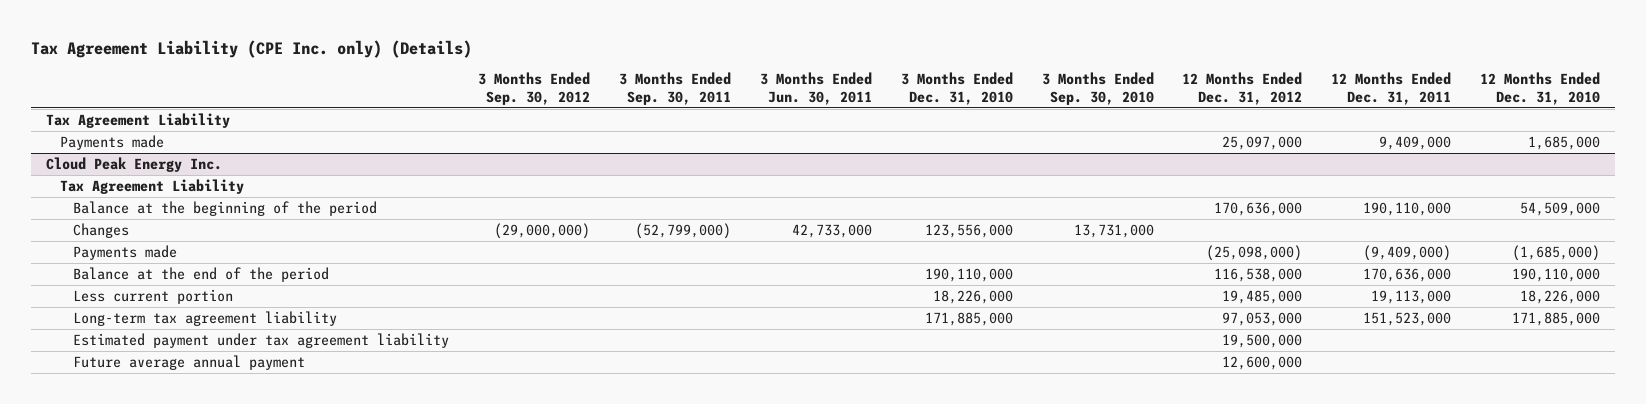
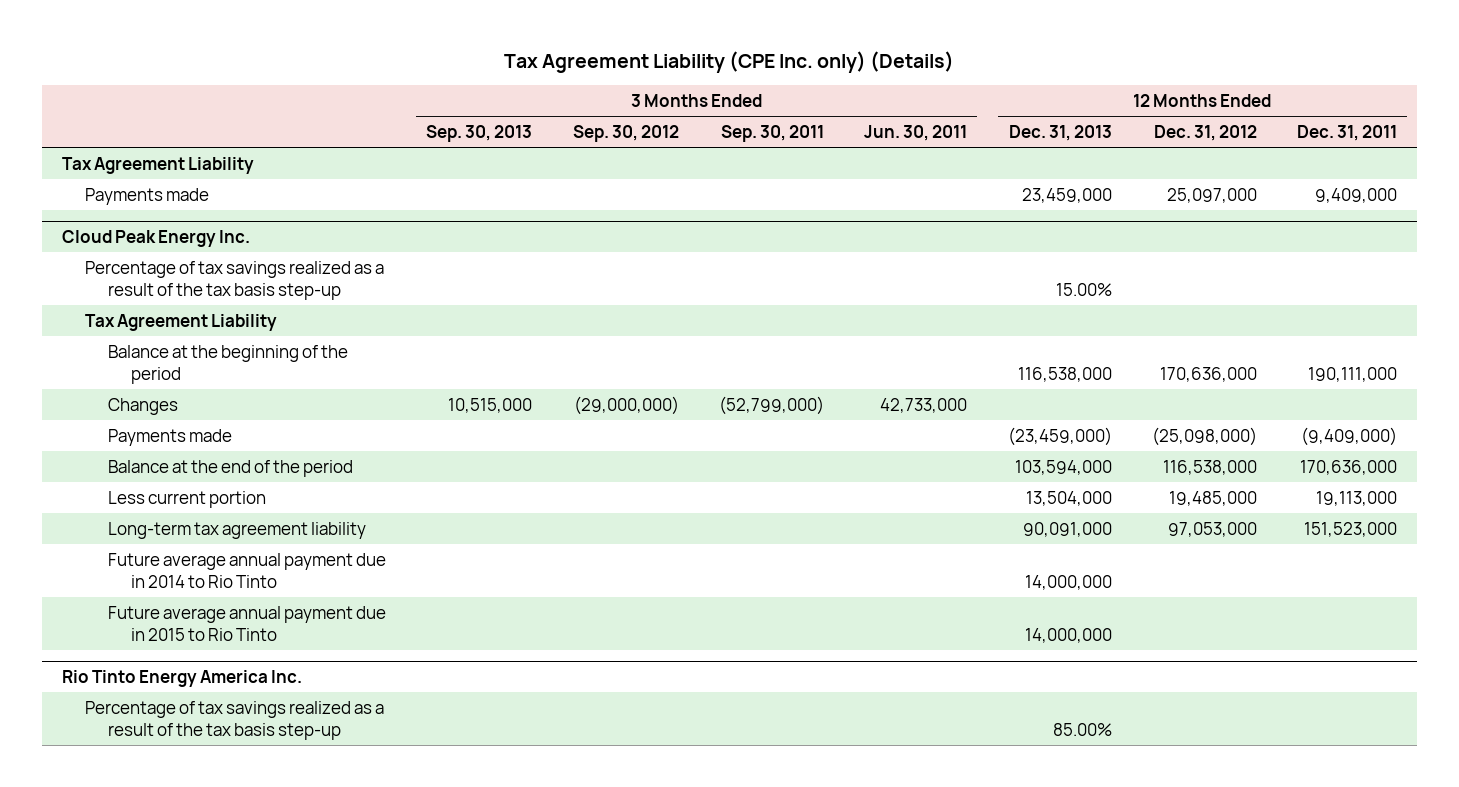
- | 3 Months Ended Sep. 30, 2012 | 3 Months Ended Sep. 30, 2011 | 3 Months Ended Jun. 30, 2011 | 3 Months Ended Dec. 31, 2010 | 3 Months Ended Sep. 30, 2010 | 12 Months Ended Dec. 31, 2012 | 12 Months Ended Dec. 31, 2011 | 12 Months Ended Dec. 31, 2010
+ | 3 Months Ended Sep. 30, 2013 | 3 Months Ended Sep. 30, 2012 | 3 Months Ended Sep. 30, 2011 | 3 Months Ended Jun. 30, 2011 | 12 Months Ended Dec. 31, 2013 | 12 Months Ended Dec. 31, 2012 | 12 Months Ended Dec. 31, 2011
@ Cloud Peak Energy Inc.
+ Percentage of tax savings realized as a result of the tax basis step-up | | | | | 15.00% | |
- Balance at the beginning of the period | | | | | | 170,636,000 | 190,110,000 | 54,509,000
+ Balance at the beginning of the period | | | | | 116,538,000 | 170,636,000 | 190,111,000
- Estimated payment under tax agreement liability | | | | | | 19,500,000 | |
- Future average annual payment | | | | | | 12,600,000 | |
+ Future average annual payment due in 2014 to Rio Tinto | | | | | 14,000,000 | |
+ Future average annual payment due in 2015 to Rio Tinto | | | | | 14,000,000 | |
+ Rio Tinto Energy America Inc.
+ Percentage of tax savings realized as a result of the tax basis step-up | | | | | 85.00% | |

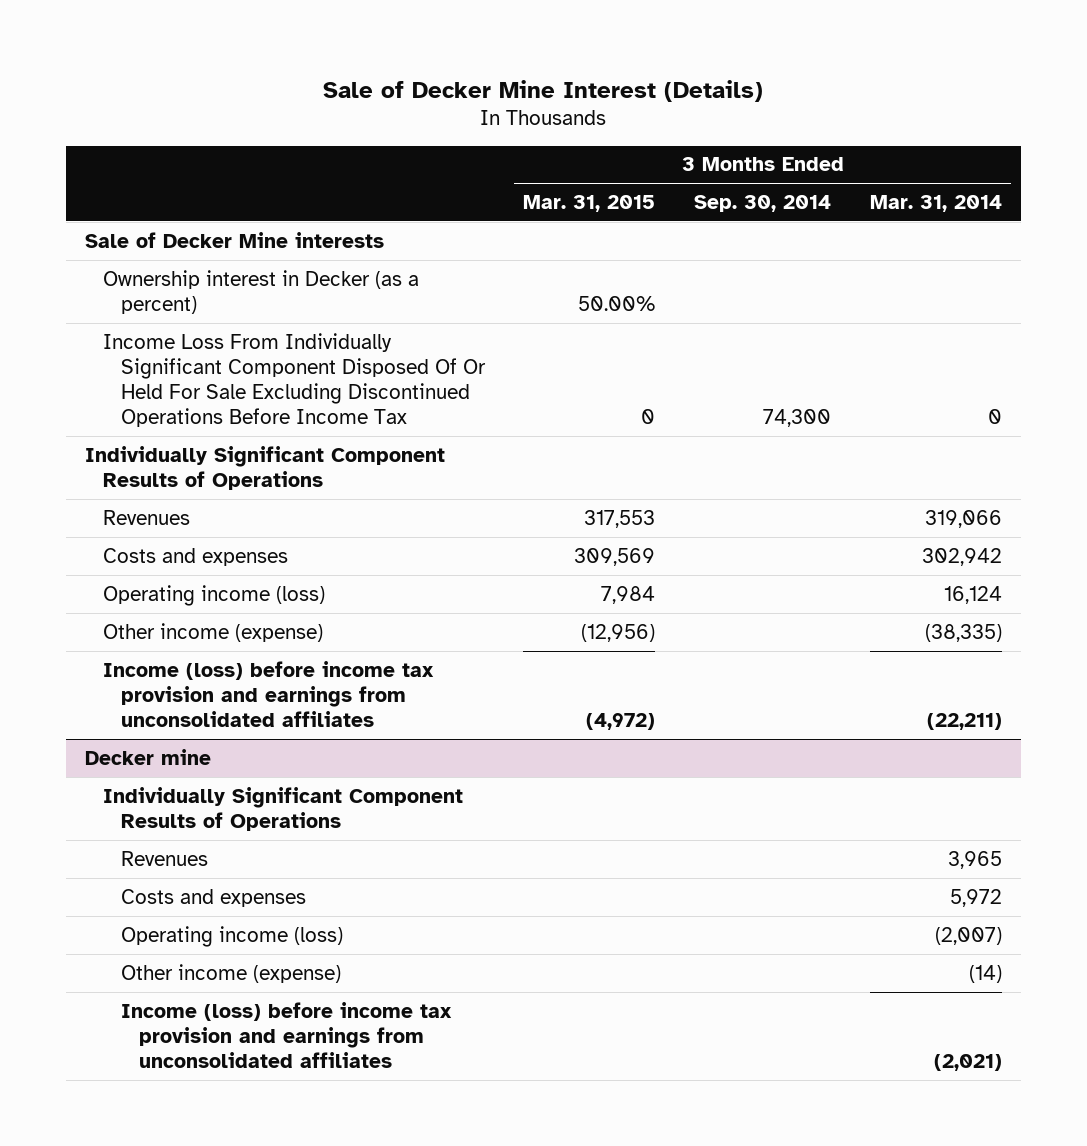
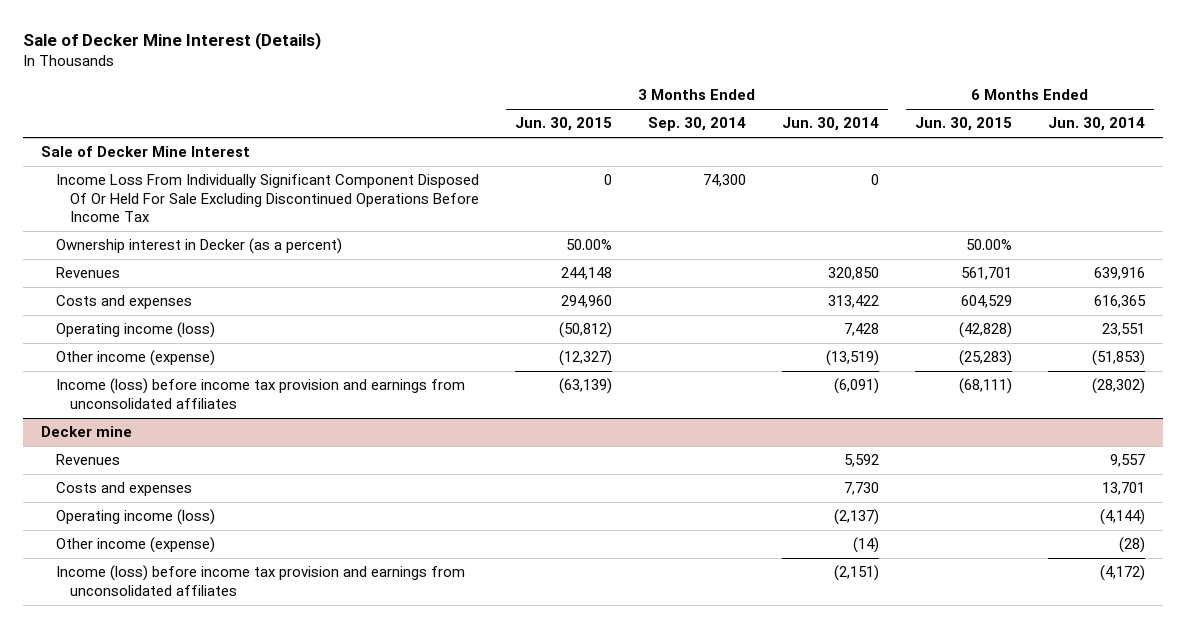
- | 3 Months Ended Mar. 31, 2015 | 3 Months Ended Sep. 30, 2014 | 3 Months Ended Mar. 31, 2014
+ | 3 Months Ended Jun. 30, 2015 | 3 Months Ended Sep. 30, 2014 | 3 Months Ended Jun. 30, 2014 | 6 Months Ended Jun. 30, 2015 | 6 Months Ended Jun. 30, 2014
- Sale of Decker Mine interests
+ Sale of Decker Mine Interest
- Individually Significant Component Results of Operations
moved down: Ownership interest in Decker (as a percent) | 50.00% | | | 50.00% |
@ Decker mine
- Individually Significant Component Results of Operations

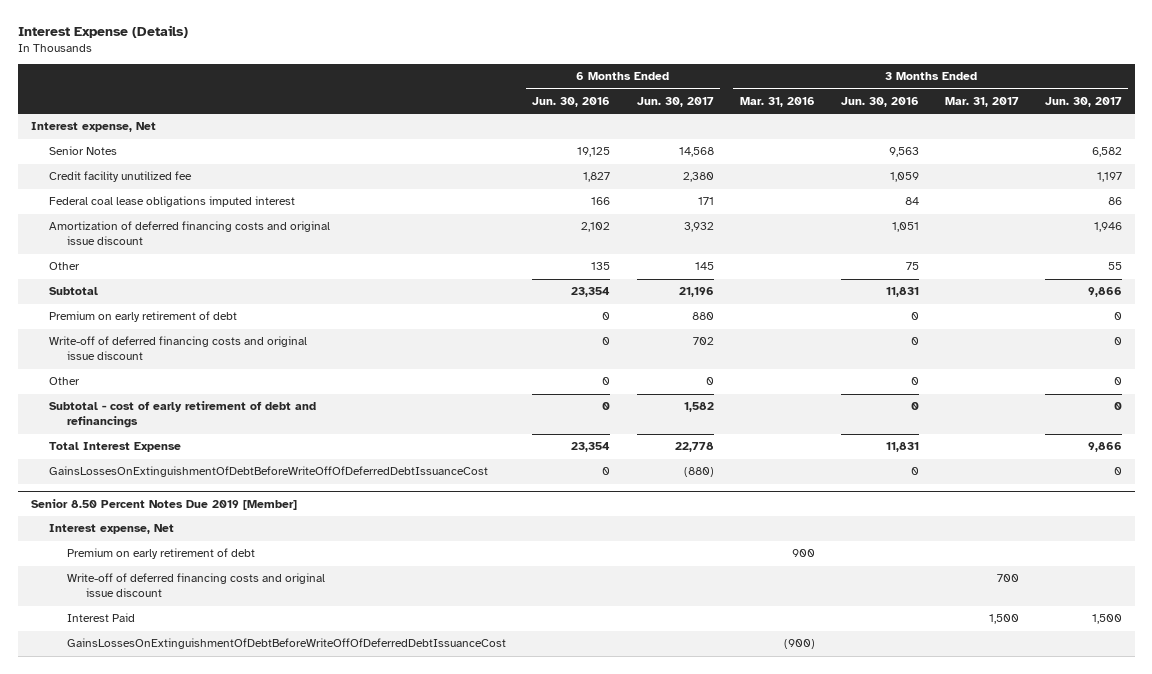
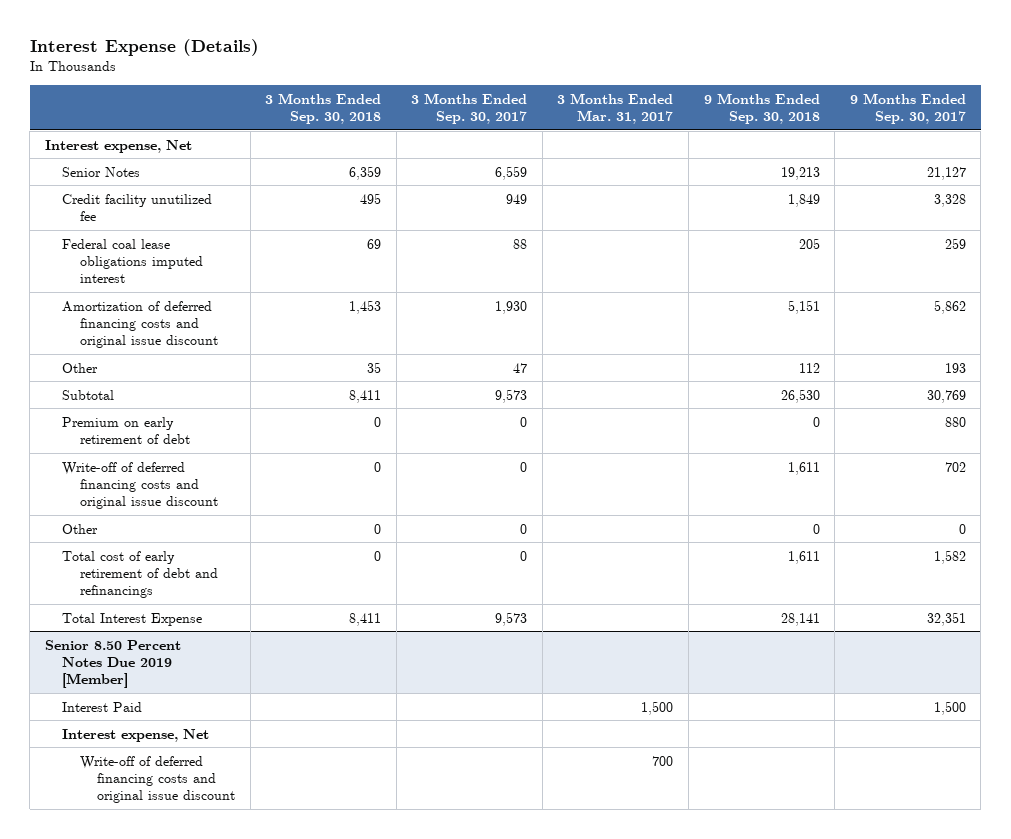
- | 6 Months Ended Jun. 30, 2016 | 6 Months Ended Jun. 30, 2017 | 3 Months Ended Mar. 31, 2016 | 3 Months Ended Jun. 30, 2016 | 3 Months Ended Mar. 31, 2017 | 3 Months Ended Jun. 30, 2017
+ | 3 Months Ended Sep. 30, 2018 | 3 Months Ended Sep. 30, 2017 | 3 Months Ended Mar. 31, 2017 | 9 Months Ended Sep. 30, 2018 | 9 Months Ended Sep. 30, 2017
- Subtotal - cost of early retirement of debt and refinancings | 0 | 1,582 | | 0 | | 0
+ Total cost of early retirement of debt and refinancings | 0 | 0 | | 1,611 | 1,582
- GainsLossesOnExtinguishmentOfDebtBeforeWriteOffOfDeferredDebtIssuanceCost | 0 | (880) | | 0 | | 0
@ Senior 8.50 Percent Notes Due 2019 [Member]
moved up: Interest Paid | | | 1,500 | | 1,500
- Premium on early retirement of debt | | | 900 | | |
- GainsLossesOnExtinguishmentOfDebtBeforeWriteOffOfDeferredDebtIssuanceCost | | | (900) | | |

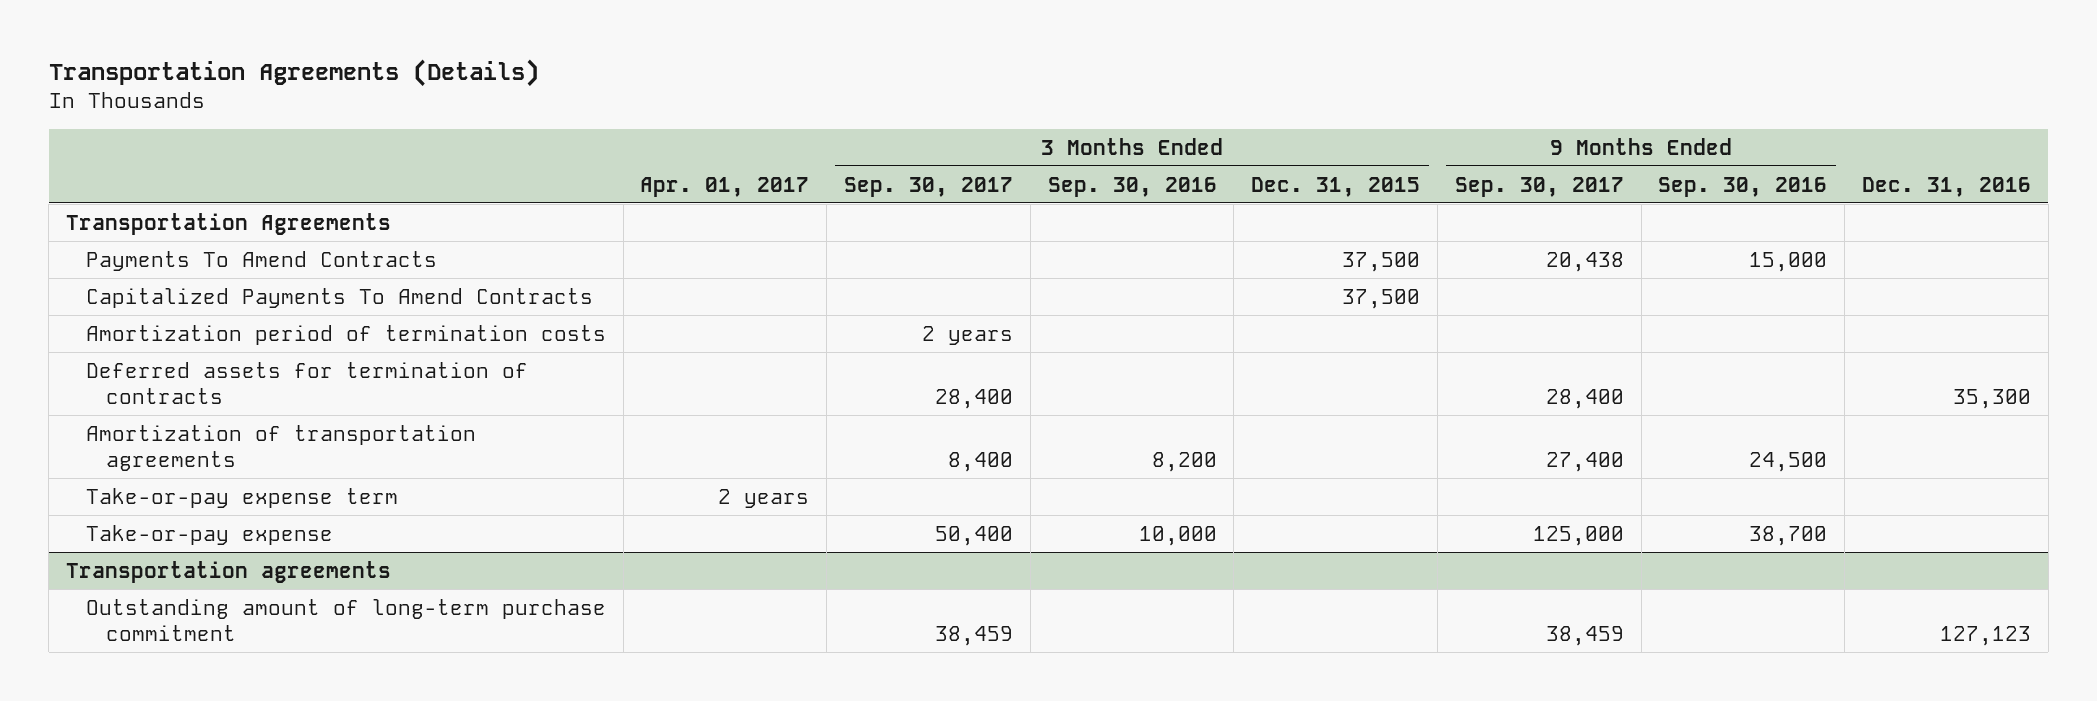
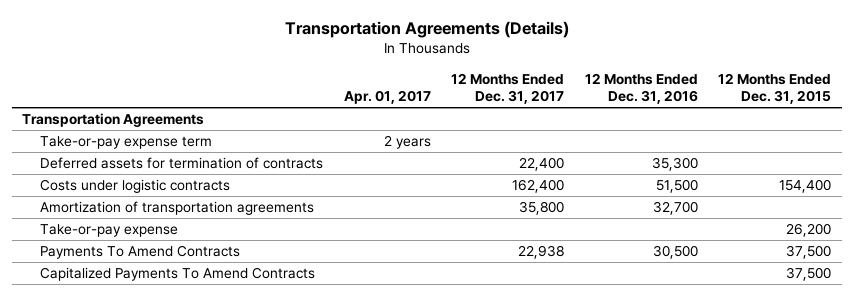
- | Apr. 01, 2017 | 3 Months Ended Sep. 30, 2017 | 3 Months Ended Sep. 30, 2016 | 3 Months Ended Dec. 31, 2015 | 9 Months Ended Sep. 30, 2017 | 9 Months Ended Sep. 30, 2016 | Dec. 31, 2016
+ | Apr. 01, 2017 | 12 Months Ended Dec. 31, 2017 | 12 Months Ended Dec. 31, 2016 | 12 Months Ended Dec. 31, 2015
- Amortization period of termination costs | | 2 years | | | | |
moved up: Take-or-pay expense term | 2 years | | |
+ Costs under logistic contracts | | 162,400 | 51,500 | 154,400
- Transportation agreements
- Outstanding amount of long-term purchase commitment | | 38,459 | | | 38,459 | | 127,123
moved down: Payments To Amend Contracts | | 22,938 | 30,500 | 37,500
moved down: Capitalized Payments To Amend Contracts | | | | 37,500

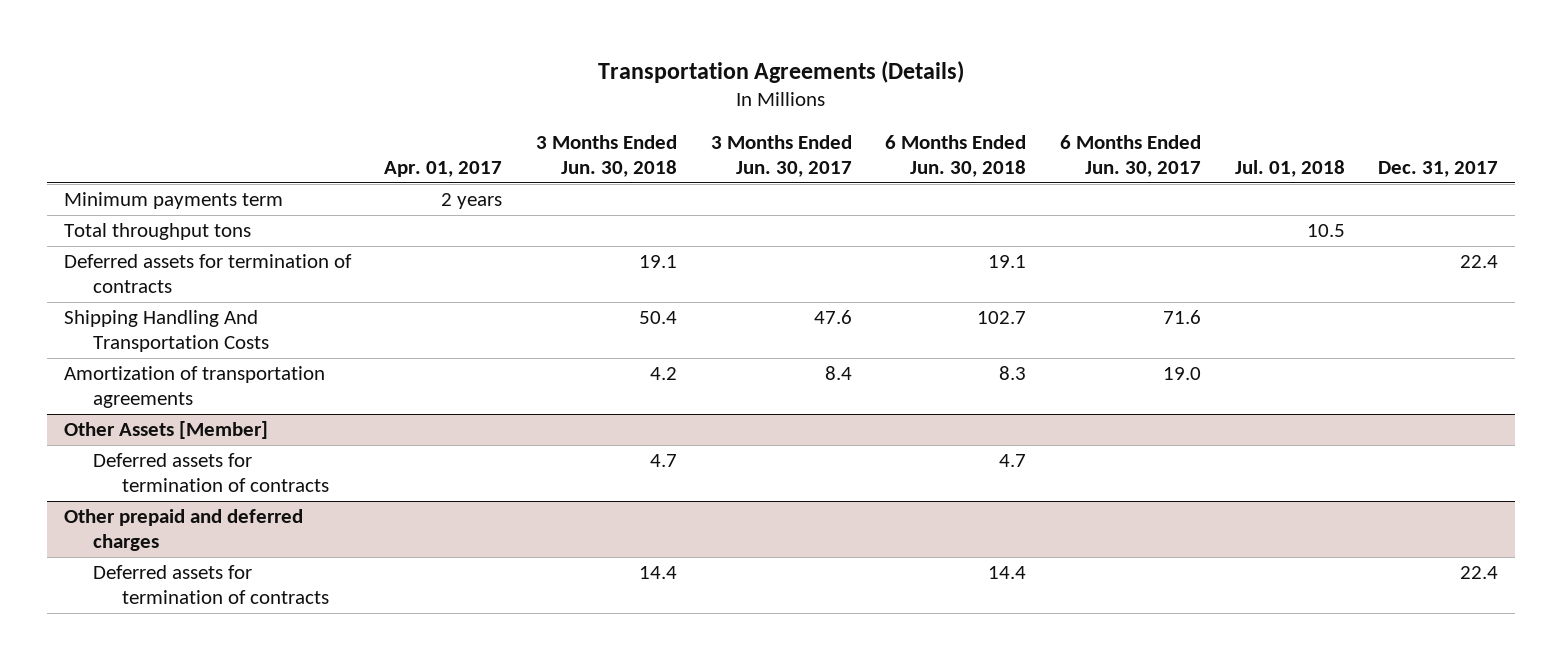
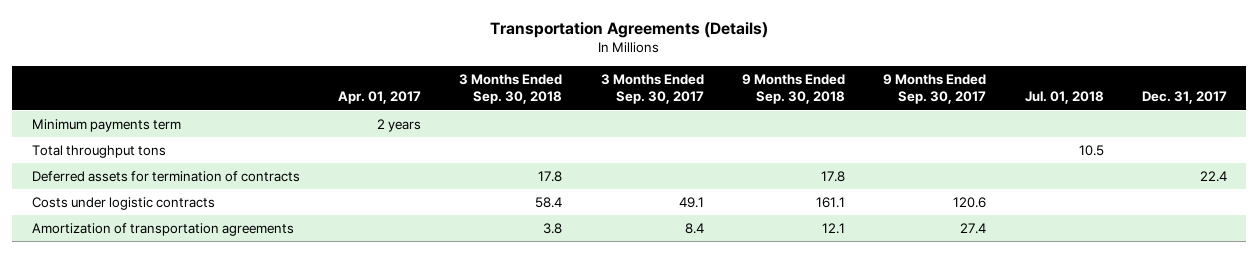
- | Apr. 01, 2017 | 3 Months Ended Jun. 30, 2018 | 3 Months Ended Jun. 30, 2017 | 6 Months Ended Jun. 30, 2018 | 6 Months Ended Jun. 30, 2017 | Jul. 01, 2018 | Dec. 31, 2017
+ | Apr. 01, 2017 | 3 Months Ended Sep. 30, 2018 | 3 Months Ended Sep. 30, 2017 | 9 Months Ended Sep. 30, 2018 | 9 Months Ended Sep. 30, 2017 | Jul. 01, 2018 | Dec. 31, 2017
- Shipping Handling And Transportation Costs | | 50.4 | 47.6 | 102.7 | 71.6 | |
+ Costs under logistic contracts | | 58.4 | 49.1 | 161.1 | 120.6 | |
- Other Assets [Member]
- Deferred assets for termination of contracts | | 4.7 | | 4.7 | | |
- Other prepaid and deferred charges
- Deferred assets for termination of contracts | | 14.4 | | 14.4 | | | 22.4

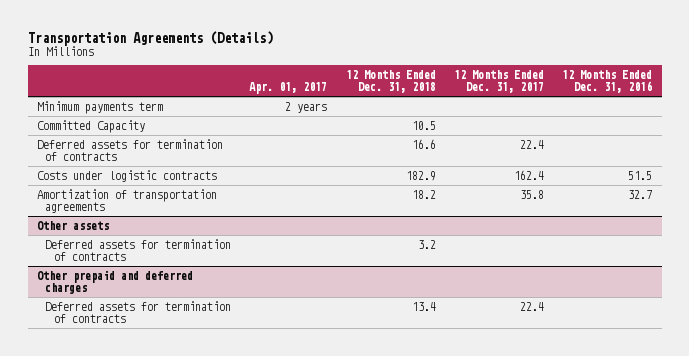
- | Apr. 01, 2017 | 3 Months Ended Sep. 30, 2018 | 3 Months Ended Sep. 30, 2017 | 9 Months Ended Sep. 30, 2018 | 9 Months Ended Sep. 30, 2017 | Jul. 01, 2018 | Dec. 31, 2017
+ | Apr. 01, 2017 | 12 Months Ended Dec. 31, 2018 | 12 Months Ended Dec. 31, 2017 | 12 Months Ended Dec. 31, 2016
- Total throughput tons | | | | | | 10.5 |
+ Committed Capacity | | 10.5 | |
+ Other assets
+ Deferred assets for termination of contracts | | 3.2 | |
+ Other prepaid and deferred charges
+ Deferred assets for termination of contracts | | 13.4 | 22.4 |

